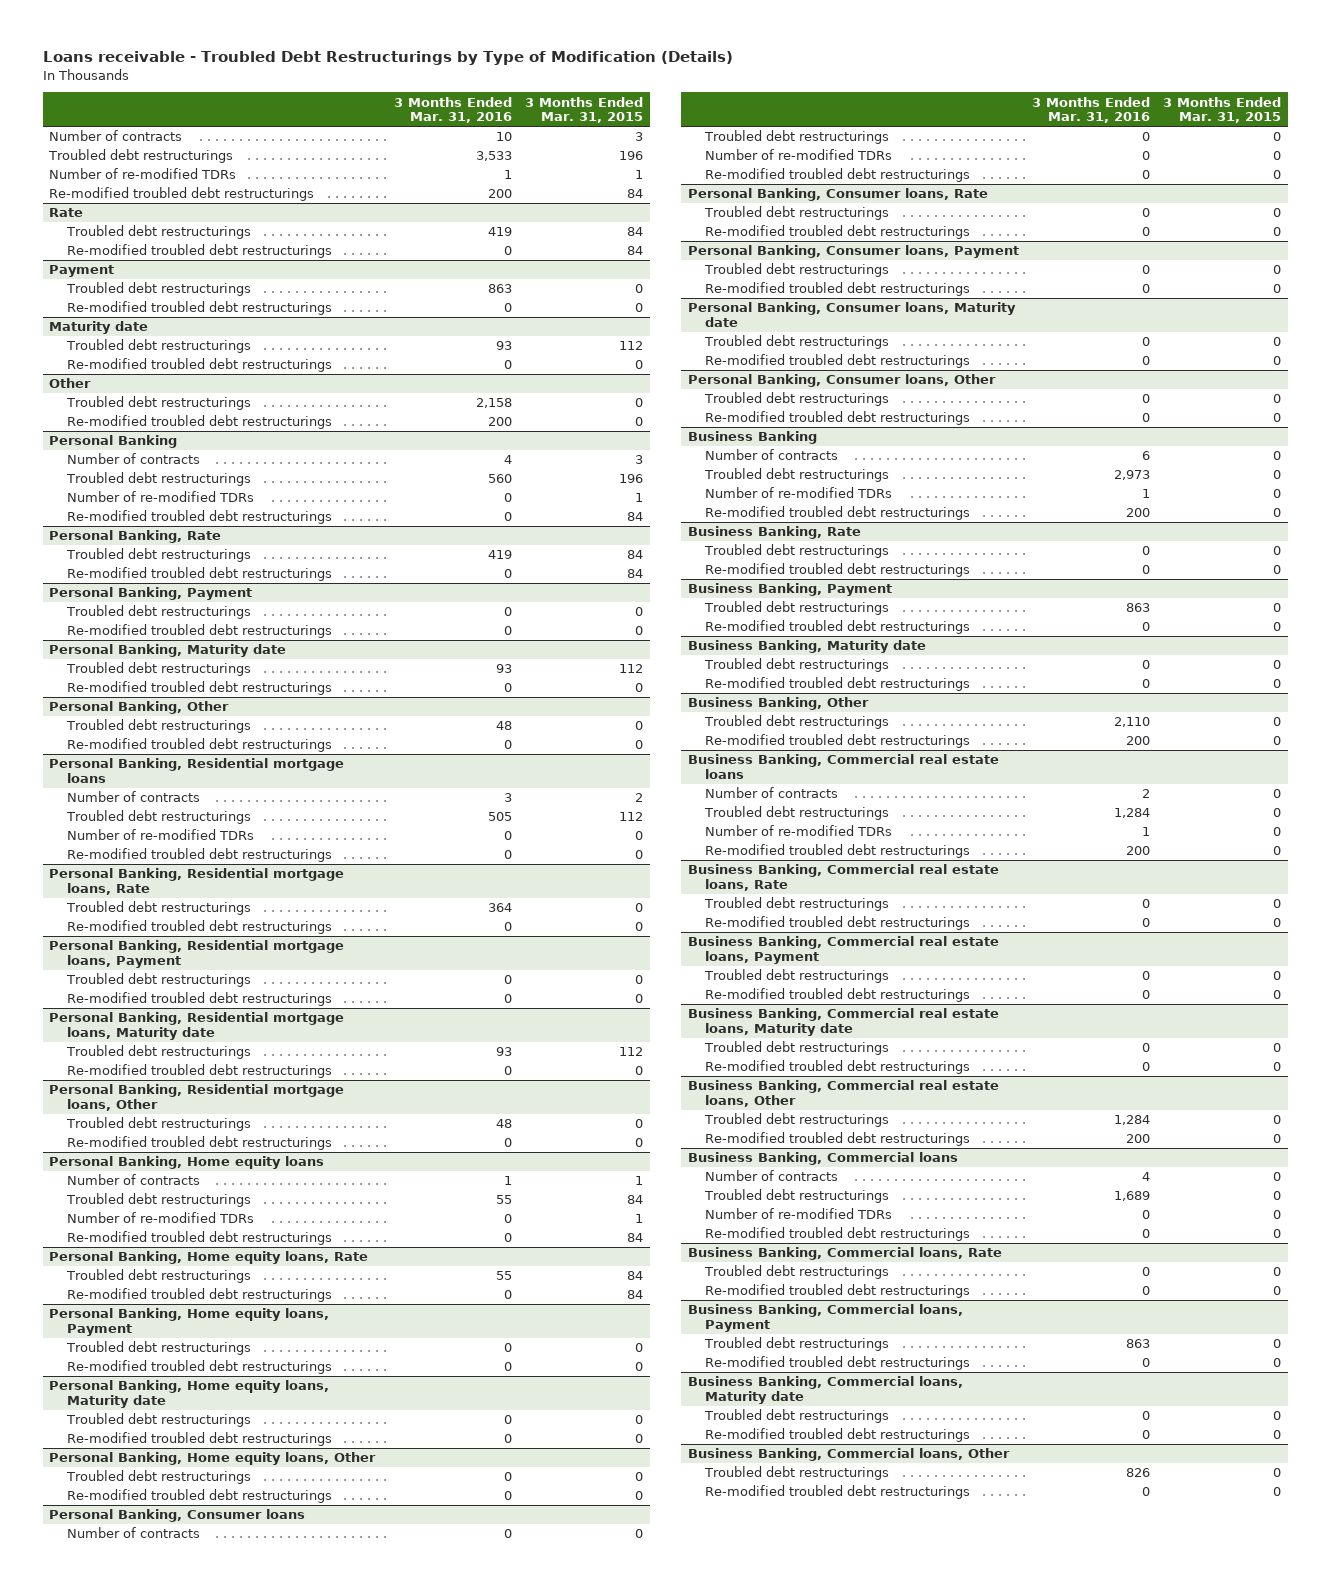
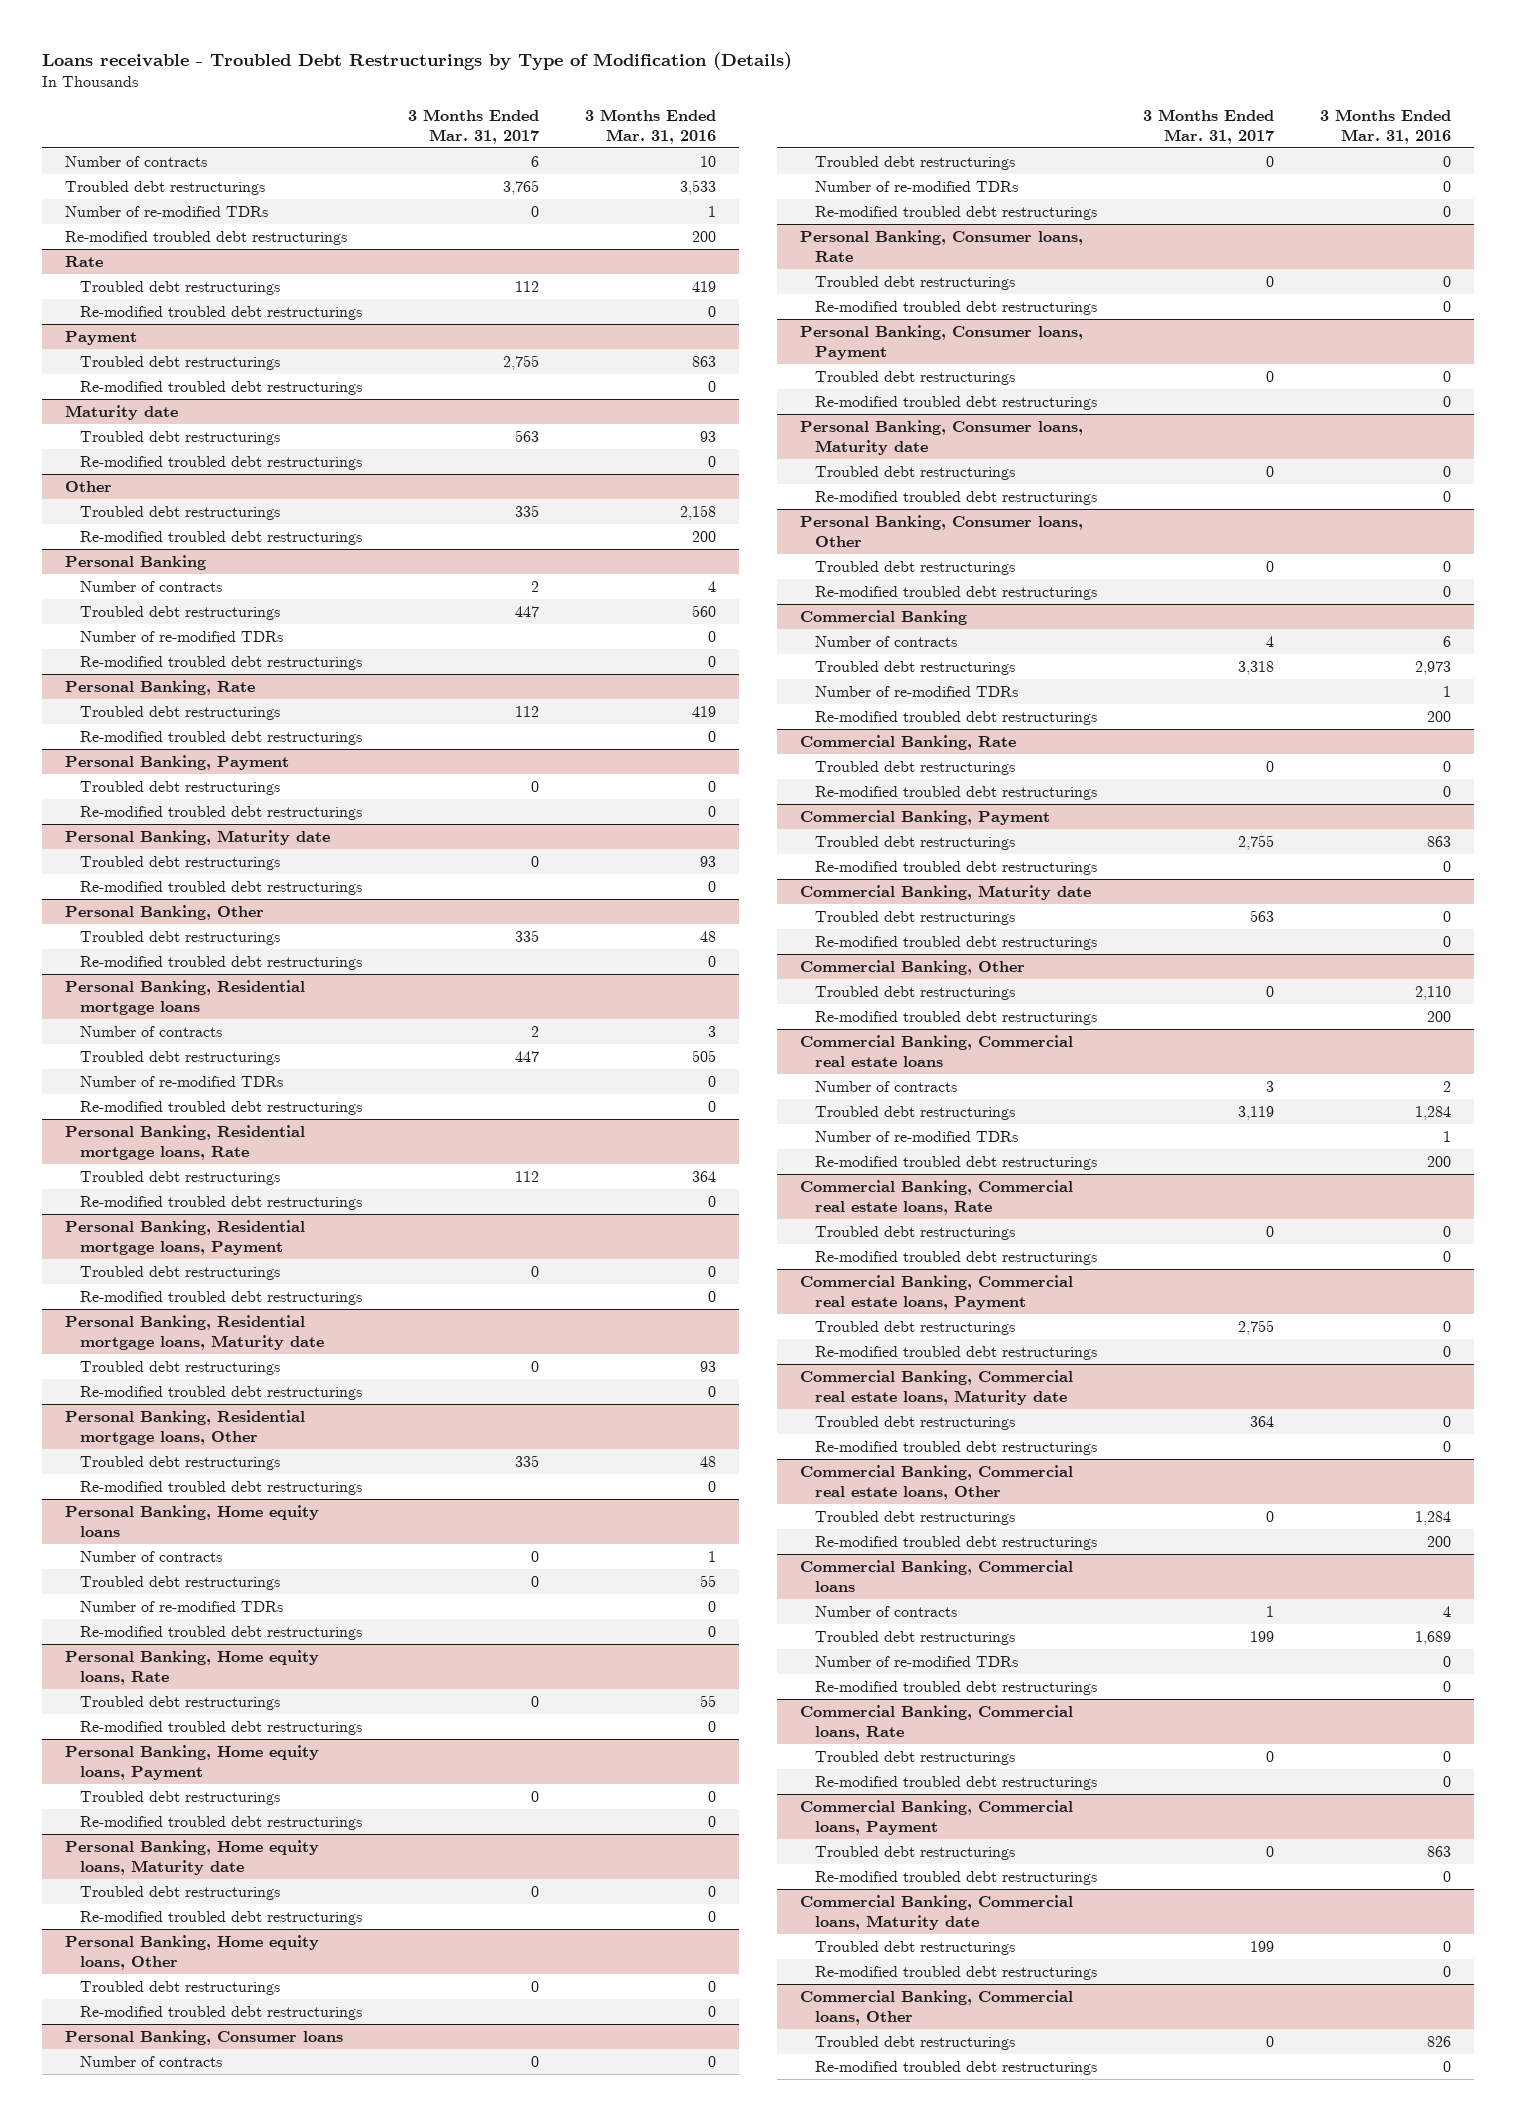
- | 3 Months Ended Mar. 31, 2016 | 3 Months Ended Mar. 31, 2015
+ | 3 Months Ended Mar. 31, 2017 | 3 Months Ended Mar. 31, 2016
- Business Banking
+ Commercial Banking
- Business Banking, Rate
+ Commercial Banking, Rate
- Business Banking, Payment
+ Commercial Banking, Payment
- Business Banking, Maturity date
+ Commercial Banking, Maturity date
- Business Banking, Other
+ Commercial Banking, Other
- Business Banking, Commercial real estate loans
+ Commercial Banking, Commercial real estate loans
- Business Banking, Commercial real estate loans, Rate
+ Commercial Banking, Commercial real estate loans, Rate
- Business Banking, Commercial real estate loans, Payment
+ Commercial Banking, Commercial real estate loans, Payment
- Business Banking, Commercial real estate loans, Maturity date
+ Commercial Banking, Commercial real estate loans, Maturity date
- Business Banking, Commercial real estate loans, Other
+ Commercial Banking, Commercial real estate loans, Other
- Business Banking, Commercial loans
+ Commercial Banking, Commercial loans
- Business Banking, Commercial loans, Rate
+ Commercial Banking, Commercial loans, Rate
- Business Banking, Commercial loans, Payment
+ Commercial Banking, Commercial loans, Payment
- Business Banking, Commercial loans, Maturity date
+ Commercial Banking, Commercial loans, Maturity date
- Business Banking, Commercial loans, Other
+ Commercial Banking, Commercial loans, Other

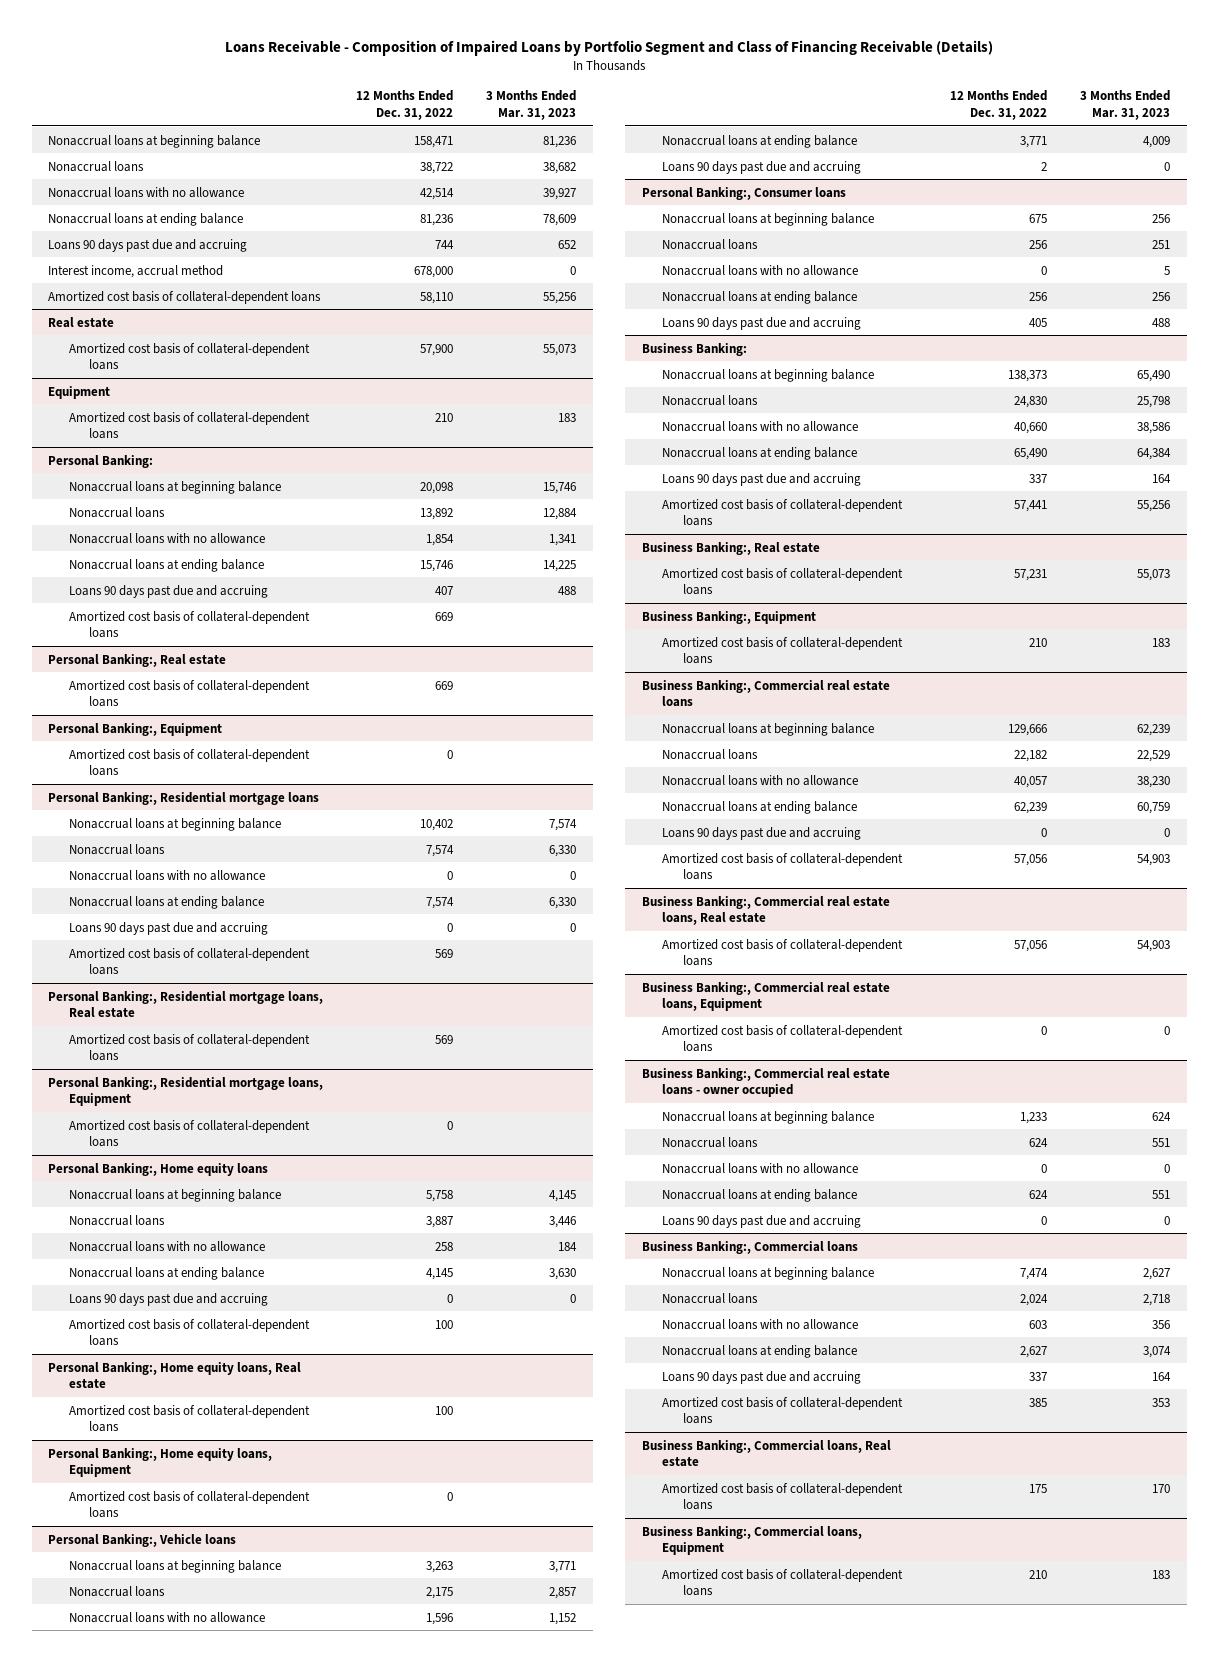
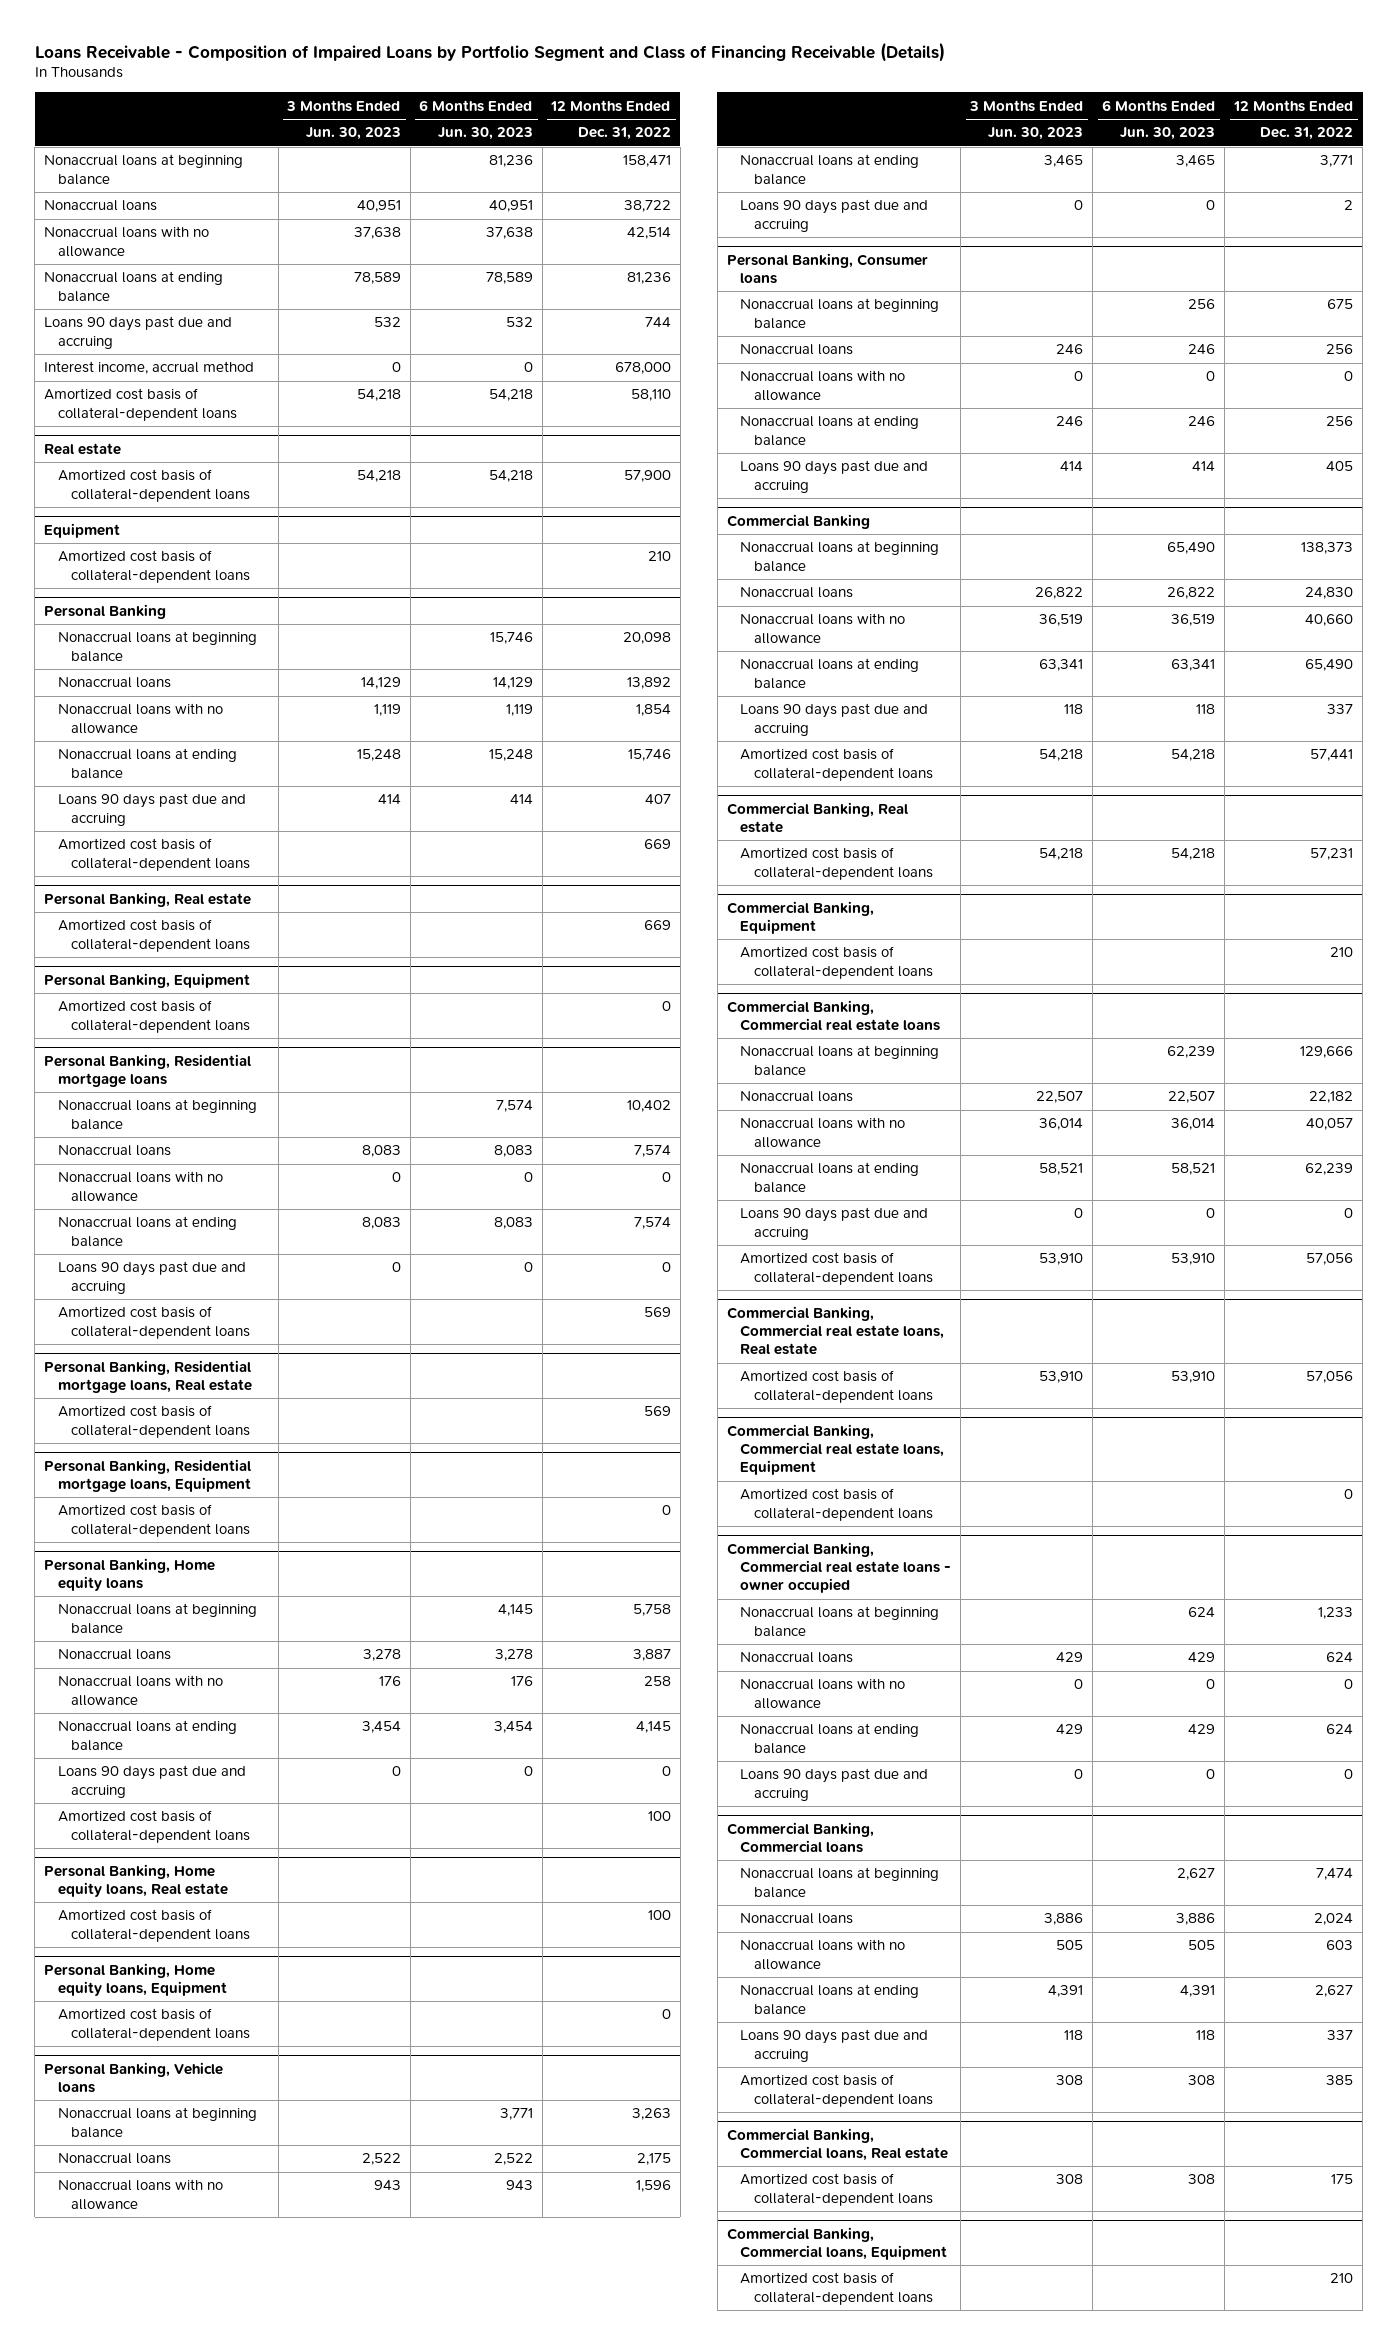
- | 12 Months Ended Dec. 31, 2022 | 3 Months Ended Mar. 31, 2023
+ | 3 Months Ended Jun. 30, 2023 | 6 Months Ended Jun. 30, 2023 | 12 Months Ended Dec. 31, 2022
- Personal Banking:
+ Personal Banking
- Personal Banking:, Real estate
+ Personal Banking, Real estate
- Personal Banking:, Equipment
+ Personal Banking, Equipment
- Personal Banking:, Residential mortgage loans
+ Personal Banking, Residential mortgage loans
- Personal Banking:, Residential mortgage loans, Real estate
+ Personal Banking, Residential mortgage loans, Real estate
- Personal Banking:, Residential mortgage loans, Equipment
+ Personal Banking, Residential mortgage loans, Equipment
- Personal Banking:, Home equity loans
+ Personal Banking, Home equity loans
- Personal Banking:, Home equity loans, Real estate
+ Personal Banking, Home equity loans, Real estate
- Personal Banking:, Home equity loans, Equipment
+ Personal Banking, Home equity loans, Equipment
- Personal Banking:, Vehicle loans
+ Personal Banking, Vehicle loans
- Personal Banking:, Consumer loans
+ Personal Banking, Consumer loans
- Business Banking:
+ Commercial Banking
- Business Banking:, Real estate
+ Commercial Banking, Real estate
- Business Banking:, Equipment
+ Commercial Banking, Equipment
- Business Banking:, Commercial real estate loans
+ Commercial Banking, Commercial real estate loans
- Business Banking:, Commercial real estate loans, Real estate
+ Commercial Banking, Commercial real estate loans, Real estate
- Business Banking:, Commercial real estate loans, Equipment
+ Commercial Banking, Commercial real estate loans, Equipment
- Business Banking:, Commercial real estate loans - owner occupied
+ Commercial Banking, Commercial real estate loans - owner occupied
- Business Banking:, Commercial loans
+ Commercial Banking, Commercial loans
- Business Banking:, Commercial loans, Real estate
+ Commercial Banking, Commercial loans, Real estate
- Business Banking:, Commercial loans, Equipment
+ Commercial Banking, Commercial loans, Equipment

